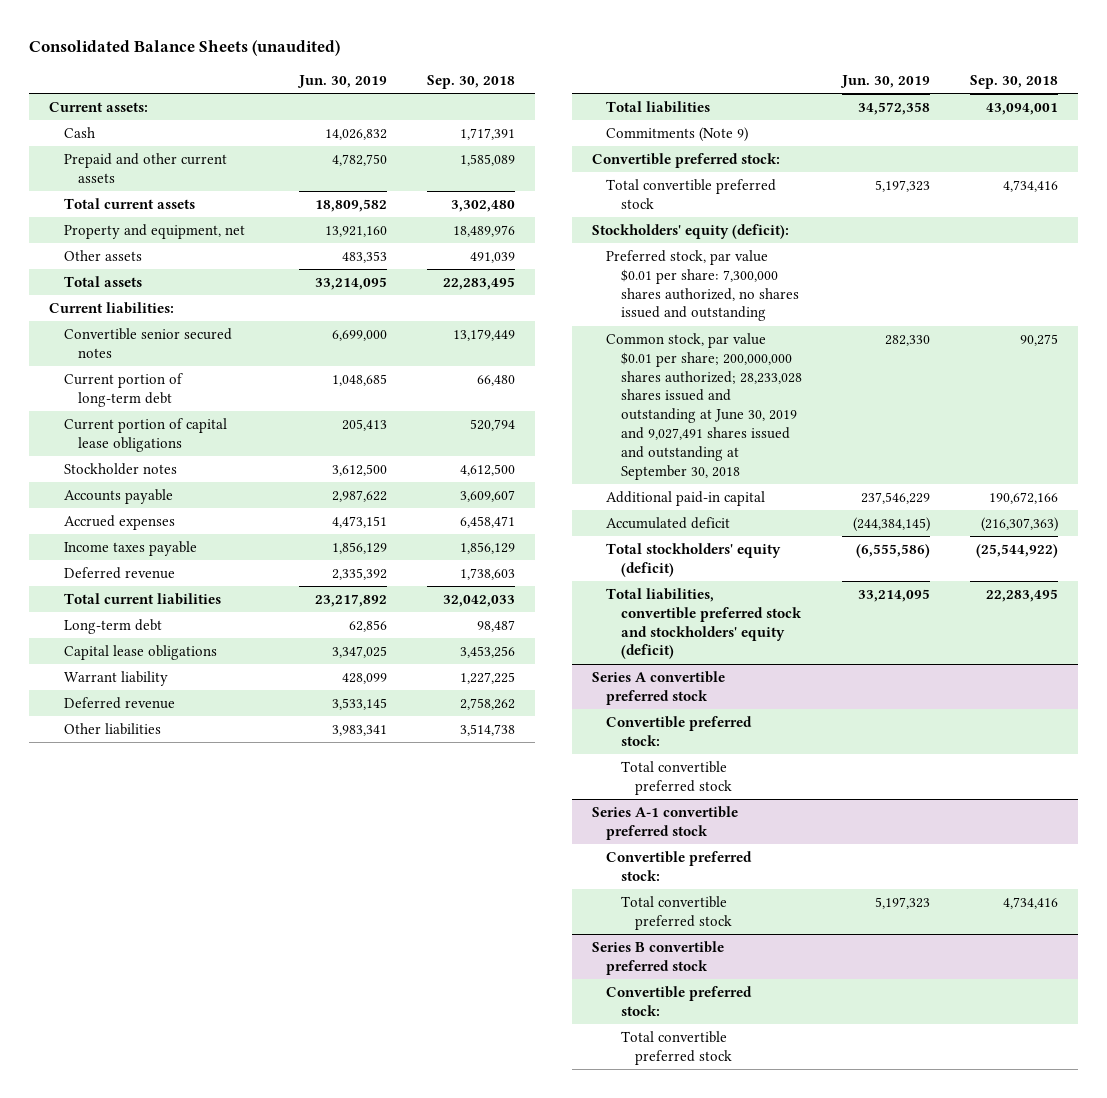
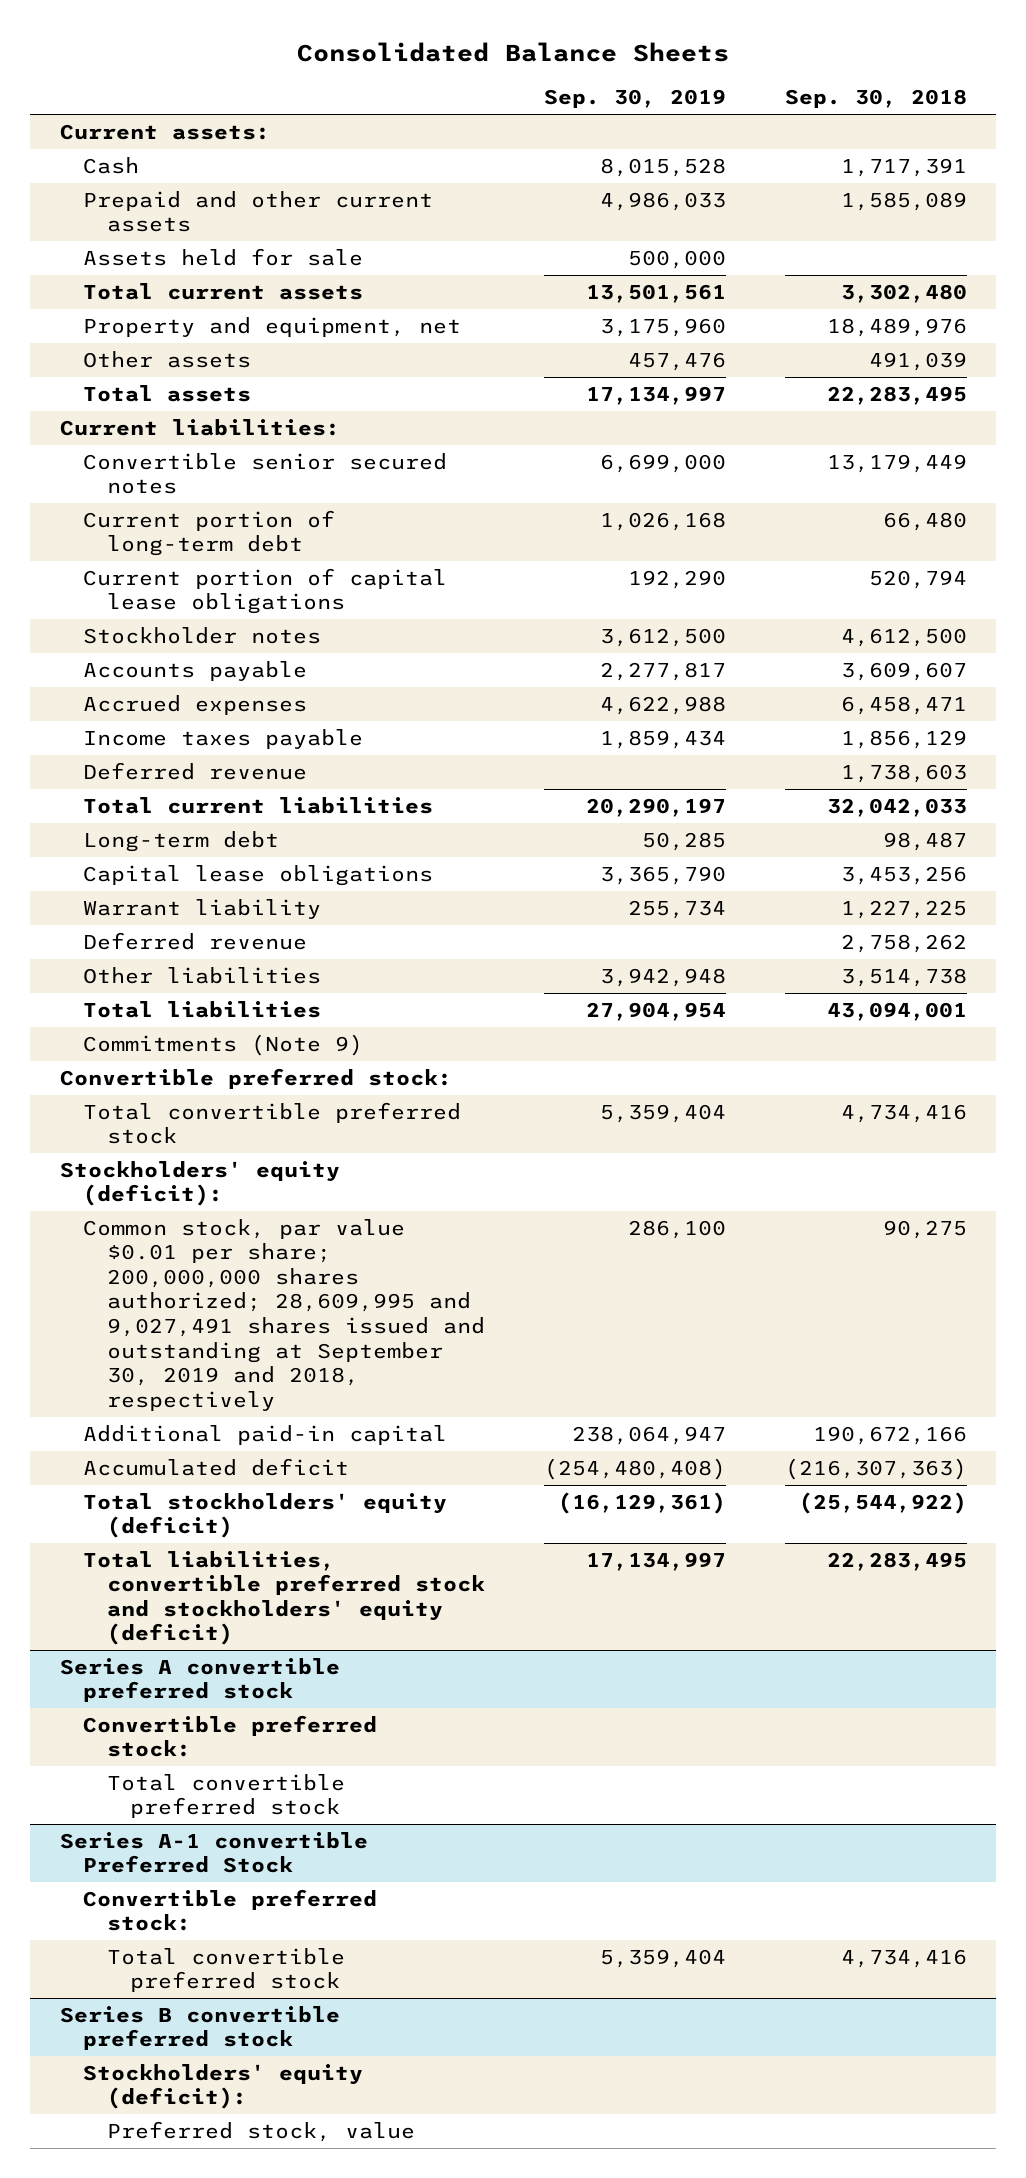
- Consolidated Balance Sheets (unaudited)
+ Consolidated Balance Sheets
- | Jun. 30, 2019 | Sep. 30, 2018
+ | Sep. 30, 2019 | Sep. 30, 2018
+ Assets held for sale | 500,000 |
- Preferred stock, par value $0.01 per share: 7,300,000 shares authorized, no shares issued and outstanding
- Common stock, par value $0.01 per share; 200,000,000 shares authorized; 28,233,028 shares issued and outstanding at June 30, 2019 and 9,027,491 shares issued and outstanding at September 30, 2018 | 282,330 | 90,275
+ Common stock, par value $0.01 per share; 200,000,000 shares authorized; 28,609,995 and 9,027,491 shares issued and outstanding at September 30, 2019 and 2018, respectively | 286,100 | 90,275
- Series A-1 convertible preferred stock
+ Series A-1 convertible Preferred Stock
@ Series B convertible preferred stock
- Convertible preferred stock:
- Total convertible preferred stock
+ Stockholders' equity (deficit):
+ Preferred stock, value

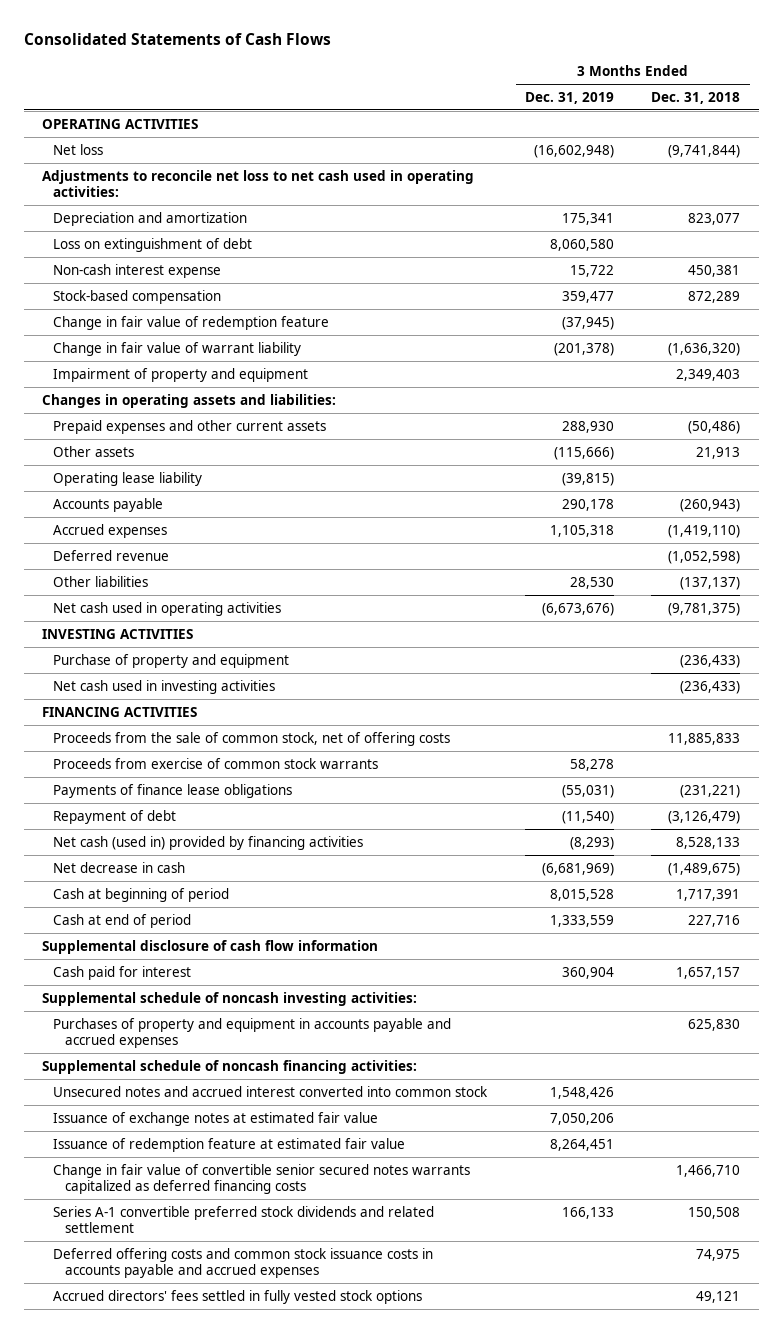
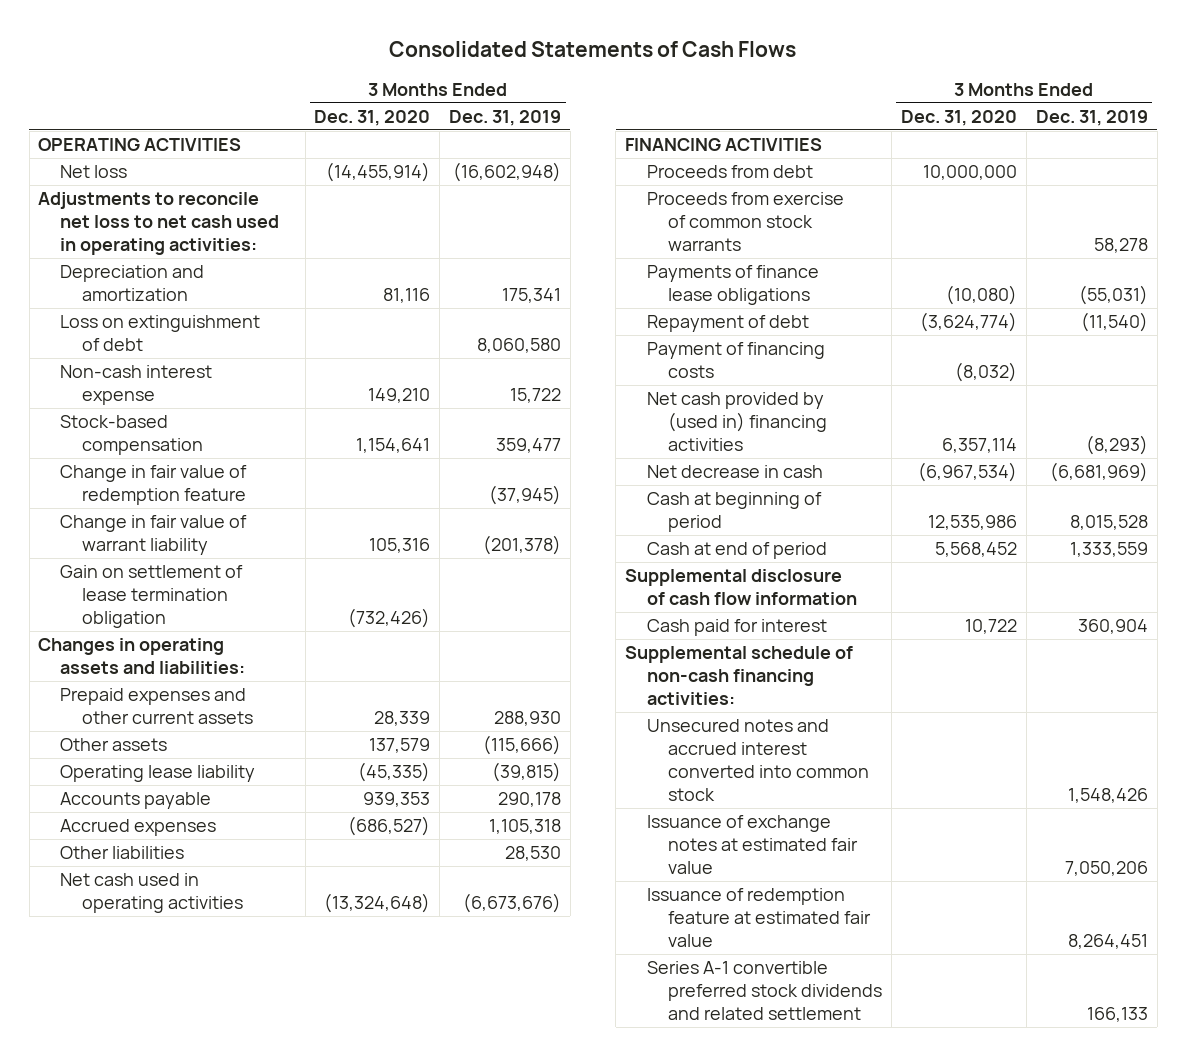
- | 3 Months Ended Dec. 31, 2019 | 3 Months Ended Dec. 31, 2018
+ | 3 Months Ended Dec. 31, 2020 | 3 Months Ended Dec. 31, 2019
- Impairment of property and equipment | | 2,349,403
+ Gain on settlement of lease termination obligation | (732,426) |
- Deferred revenue | | (1,052,598)
- INVESTING ACTIVITIES
- Purchase of property and equipment | | (236,433)
- Net cash used in investing activities | | (236,433)
- Proceeds from the sale of common stock, net of offering costs | | 11,885,833
+ Proceeds from debt | 10,000,000 |
- Net cash (used in) provided by financing activities | (8,293) | 8,528,133
+ Payment of financing costs | (8,032) |
+ Net cash provided by (used in) financing activities | 6,357,114 | (8,293)
- Supplemental schedule of noncash investing activities:
- Purchases of property and equipment in accounts payable and accrued expenses | | 625,830
- Supplemental schedule of noncash financing activities:
+ Supplemental schedule of non-cash financing activities:
- Change in fair value of convertible senior secured notes warrants capitalized as deferred financing costs | | 1,466,710
- Deferred offering costs and common stock issuance costs in accounts payable and accrued expenses | | 74,975
- Accrued directors' fees settled in fully vested stock options | | 49,121

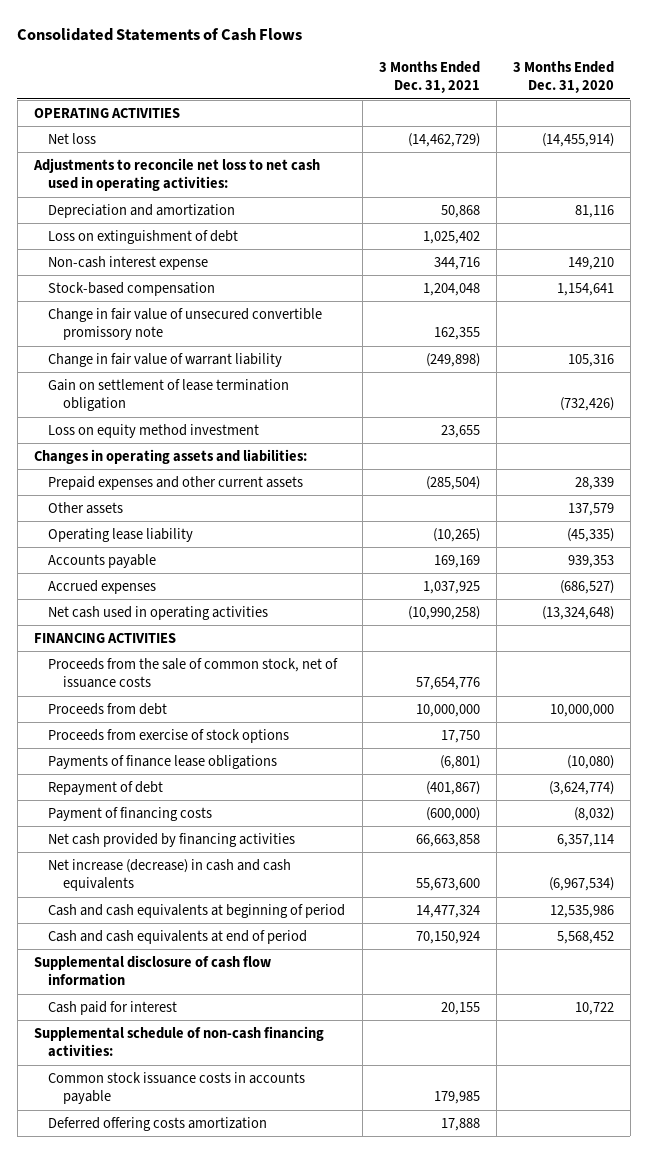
- | 3 Months Ended Dec. 31, 2020 | 3 Months Ended Dec. 31, 2019
+ | 3 Months Ended Dec. 31, 2021 | 3 Months Ended Dec. 31, 2020
- Change in fair value of redemption feature | | (37,945)
+ Change in fair value of unsecured convertible promissory note | 162,355 |
+ Loss on equity method investment | 23,655 |
- Other liabilities | | 28,530
+ Proceeds from the sale of common stock, net of issuance costs | 57,654,776 |
- Proceeds from exercise of common stock warrants | | 58,278
+ Proceeds from exercise of stock options | 17,750 |
- Net cash provided by (used in) financing activities | 6,357,114 | (8,293)
- Net decrease in cash | (6,967,534) | (6,681,969)
- Cash at beginning of period | 12,535,986 | 8,015,528
- Cash at end of period | 5,568,452 | 1,333,559
+ Net cash provided by financing activities | 66,663,858 | 6,357,114
+ Net increase (decrease) in cash and cash equivalents | 55,673,600 | (6,967,534)
+ Cash and cash equivalents at beginning of period | 14,477,324 | 12,535,986
+ Cash and cash equivalents at end of period | 70,150,924 | 5,568,452
- Unsecured notes and accrued interest converted into common stock | | 1,548,426
- Issuance of exchange notes at estimated fair value | | 7,050,206
- Issuance of redemption feature at estimated fair value | | 8,264,451
- Series A-1 convertible preferred stock dividends and related settlement | | 166,133
+ Common stock issuance costs in accounts payable | 179,985 |
+ Deferred offering costs amortization | 17,888 |

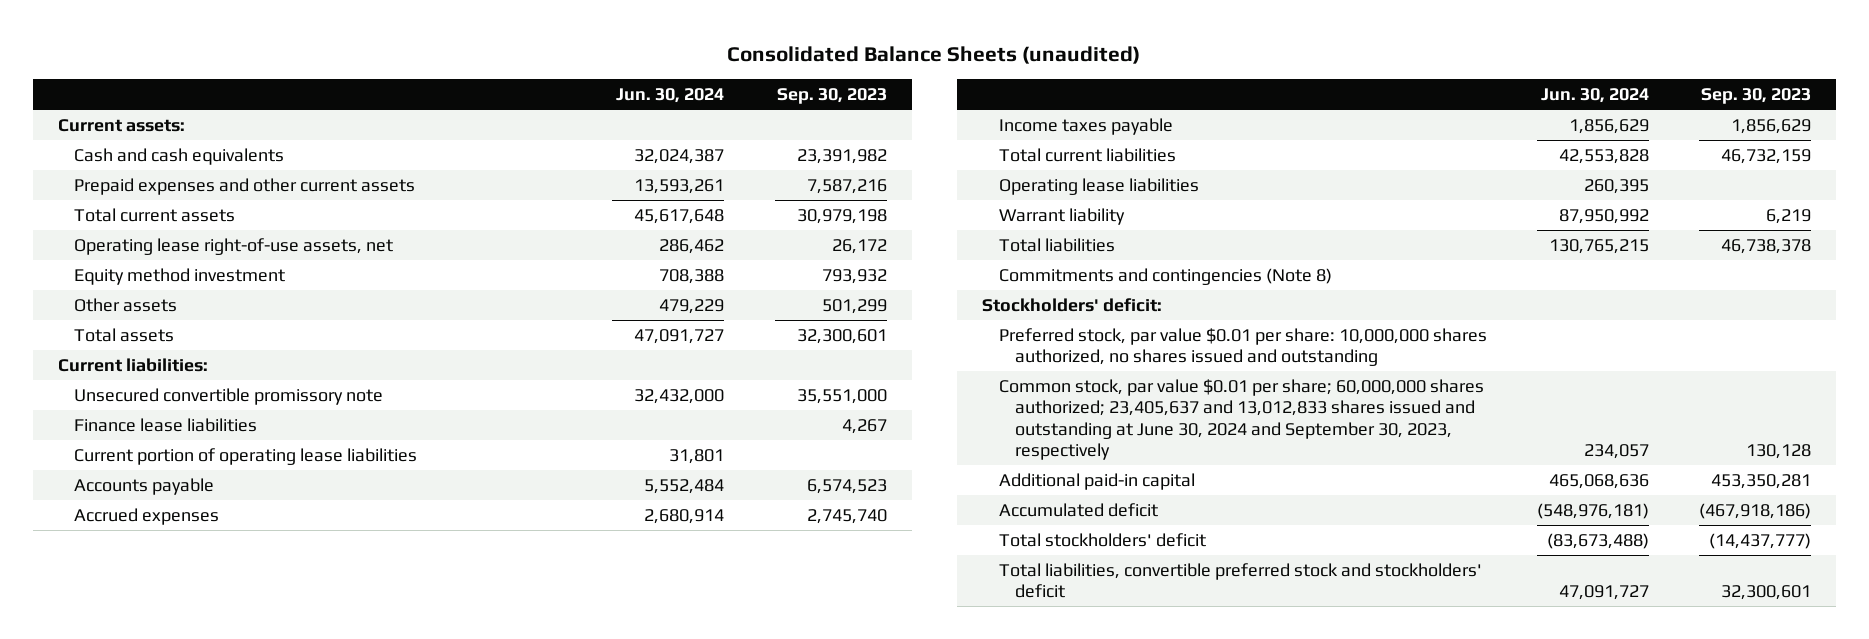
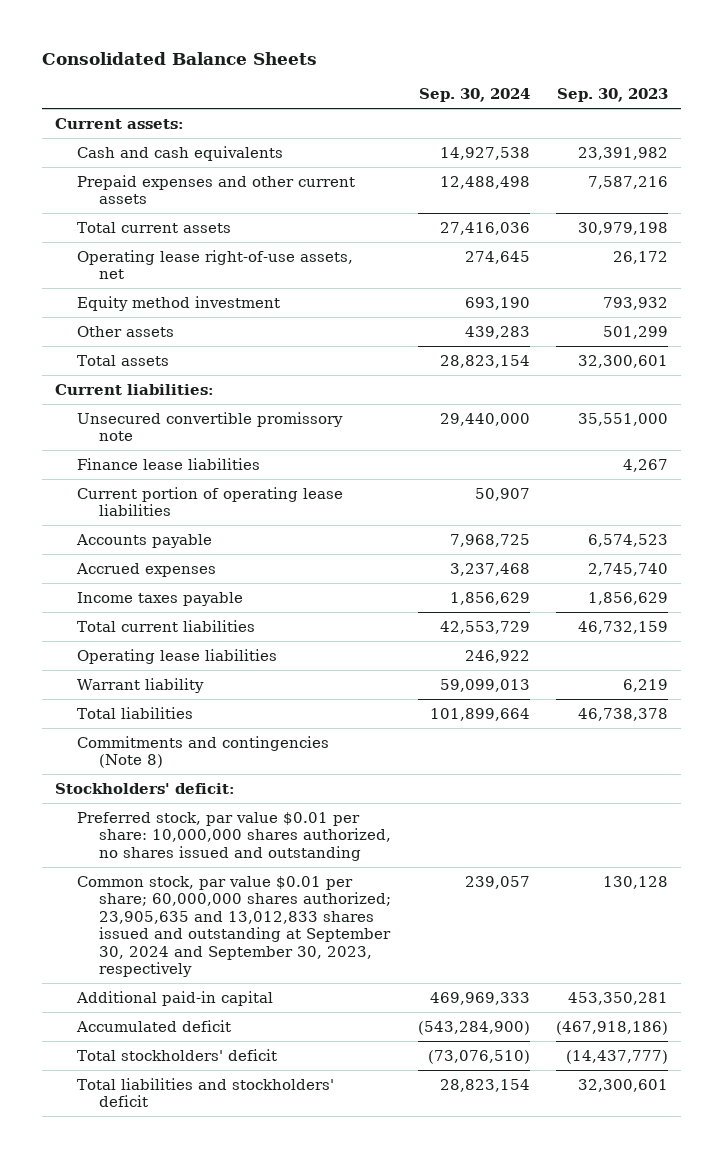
- Consolidated Balance Sheets (unaudited)
+ Consolidated Balance Sheets
- | Jun. 30, 2024 | Sep. 30, 2023
+ | Sep. 30, 2024 | Sep. 30, 2023
- Common stock, par value $0.01 per share; 60,000,000 shares authorized; 23,405,637 and 13,012,833 shares issued and outstanding at June 30, 2024 and September 30, 2023, respectively | 234,057 | 130,128
+ Common stock, par value $0.01 per share; 60,000,000 shares authorized; 23,905,635 and 13,012,833 shares issued and outstanding at September 30, 2024 and September 30, 2023, respectively | 239,057 | 130,128
- Total liabilities, convertible preferred stock and stockholders' deficit | 47,091,727 | 32,300,601
+ Total liabilities and stockholders' deficit | 28,823,154 | 32,300,601

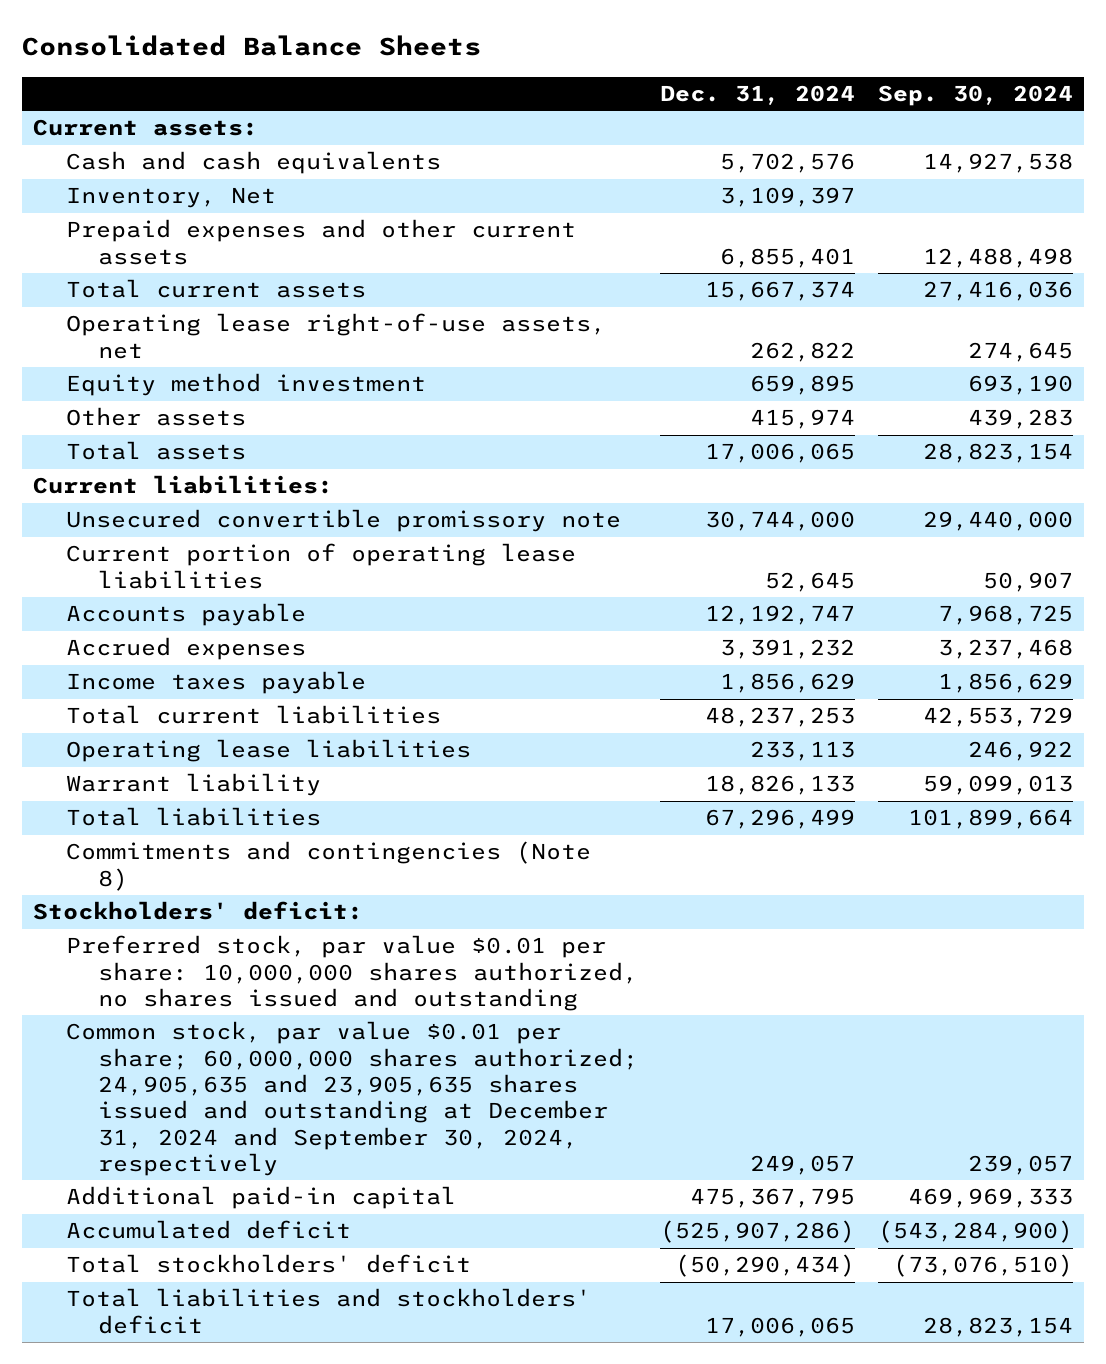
- | Sep. 30, 2024 | Sep. 30, 2023
+ | Dec. 31, 2024 | Sep. 30, 2024
+ Inventory, Net | 3,109,397 |
- Finance lease liabilities | | 4,267
- Common stock, par value $0.01 per share; 60,000,000 shares authorized; 23,905,635 and 13,012,833 shares issued and outstanding at September 30, 2024 and September 30, 2023, respectively | 239,057 | 130,128
+ Common stock, par value $0.01 per share; 60,000,000 shares authorized; 24,905,635 and 23,905,635 shares issued and outstanding at December 31, 2024 and September 30, 2024, respectively | 249,057 | 239,057

